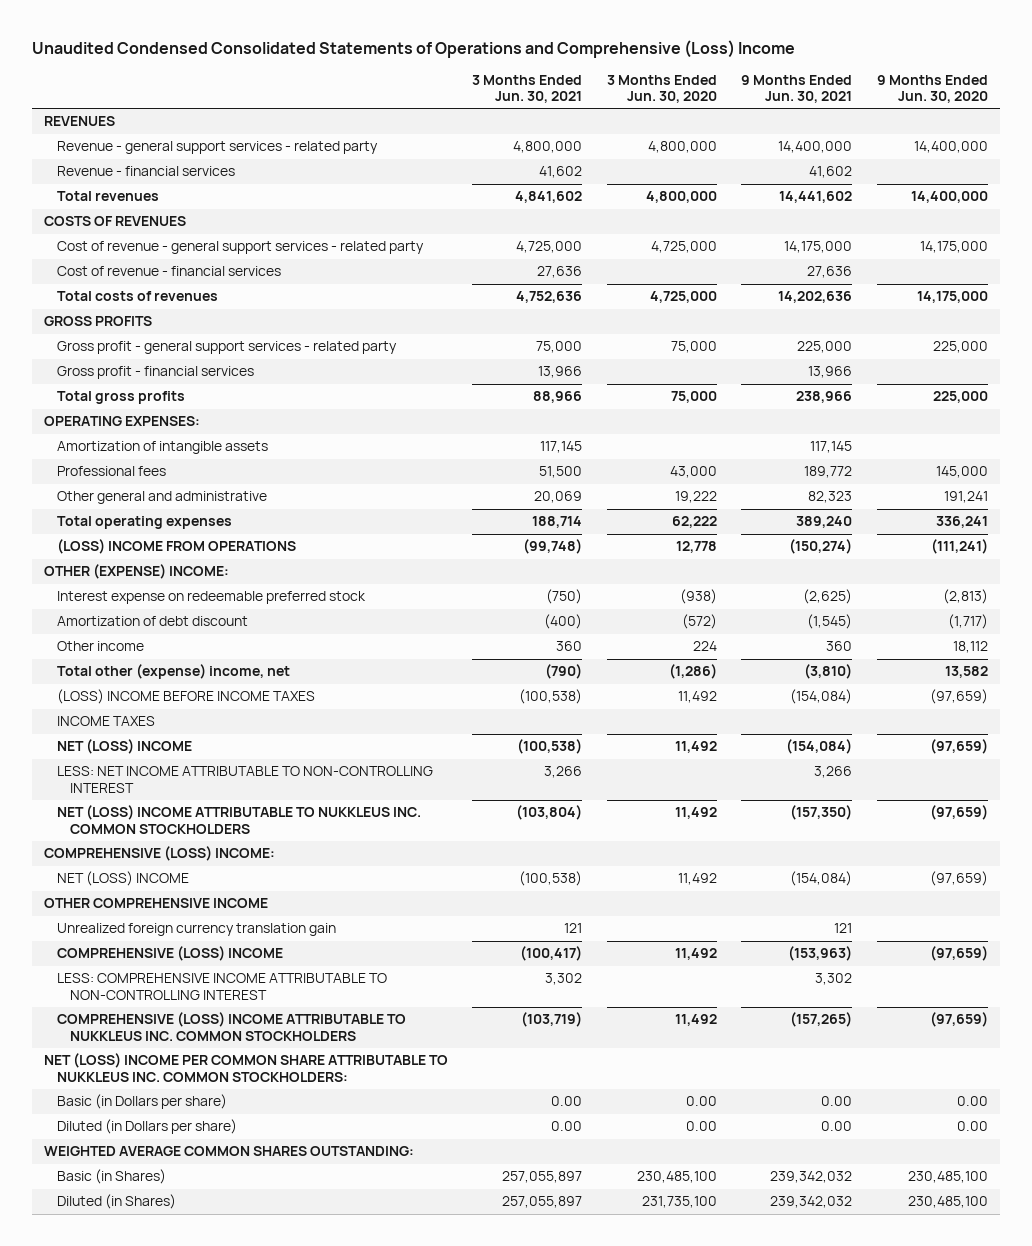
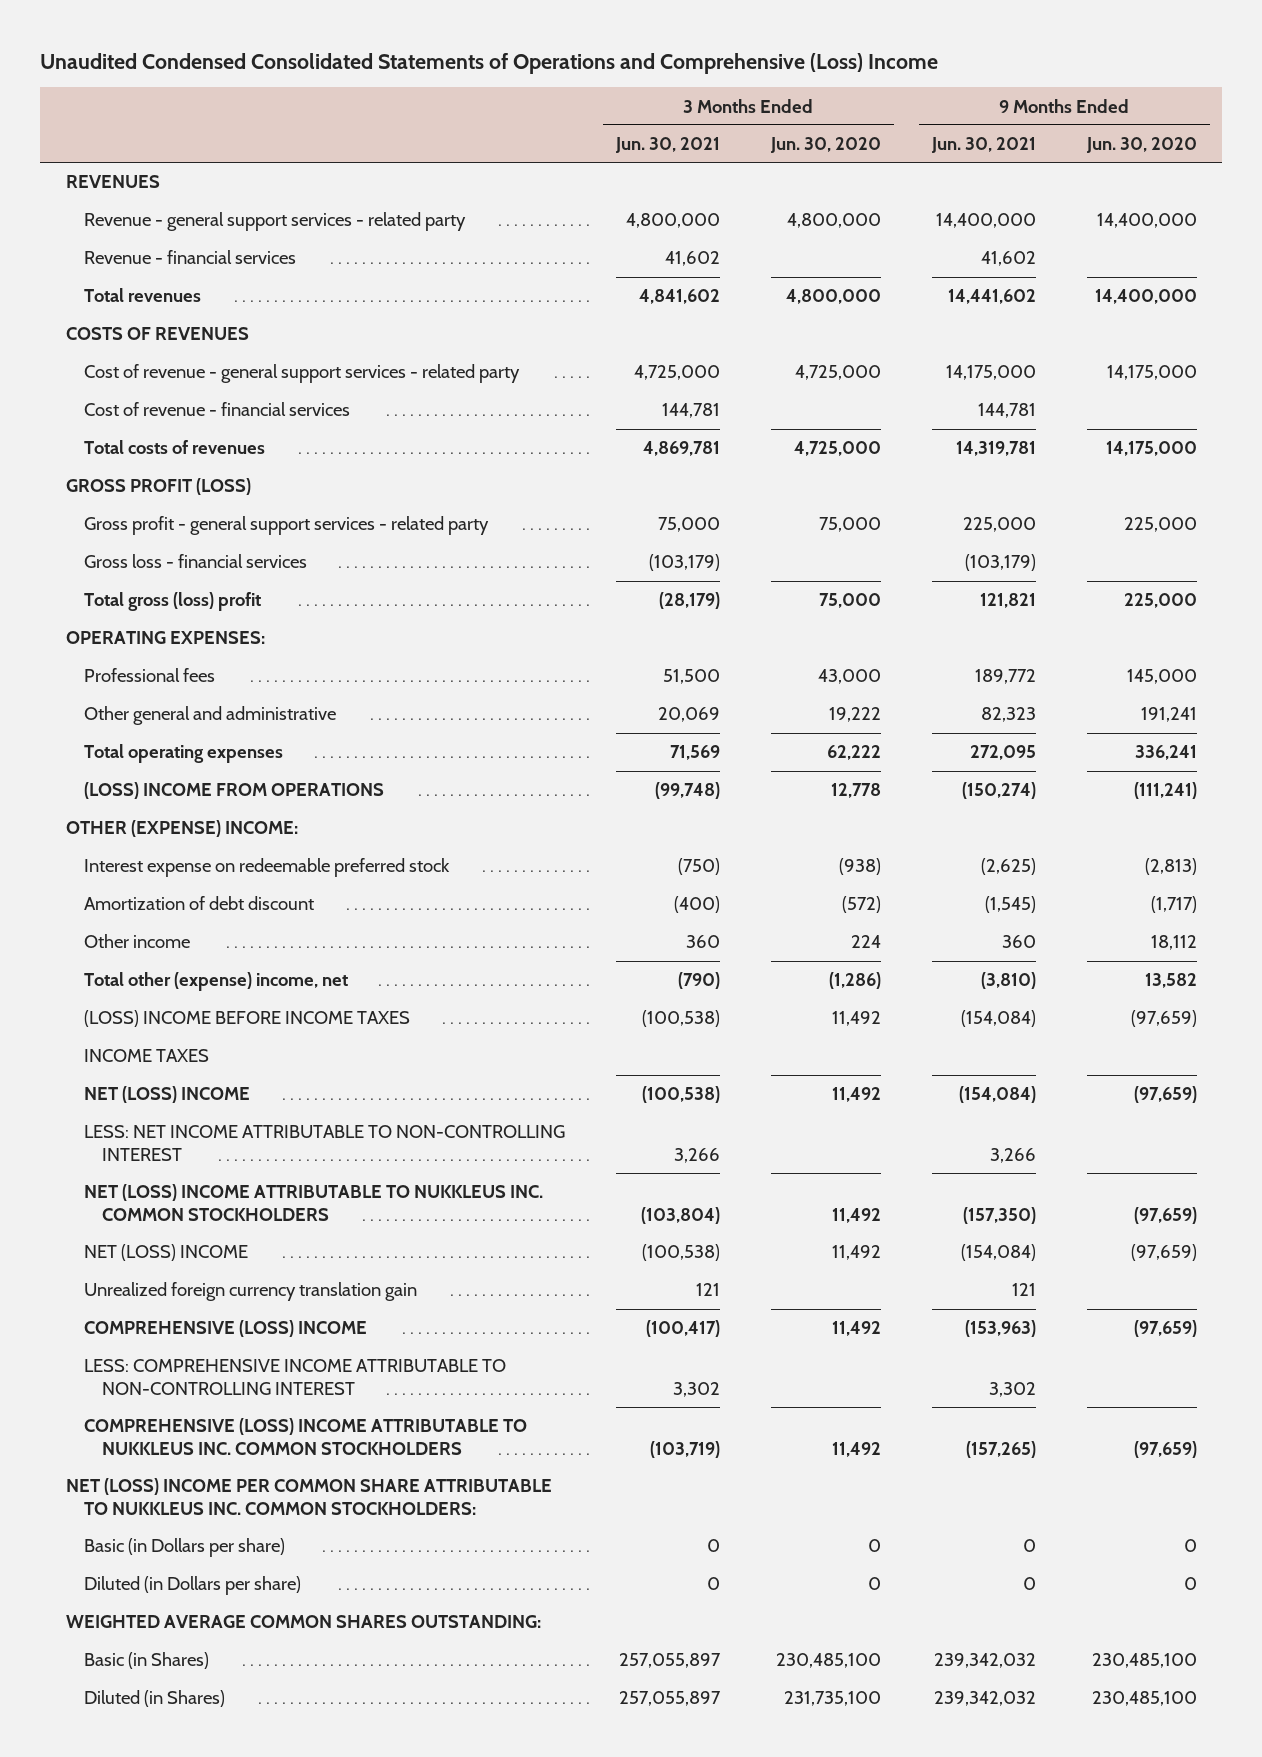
- Cost of revenue - financial services | 27,636 | | 27,636 |
- Total costs of revenues | 4,752,636 | 4,725,000 | 14,202,636 | 14,175,000
- GROSS PROFITS
+ Cost of revenue - financial services | 144,781 | | 144,781 |
+ Total costs of revenues | 4,869,781 | 4,725,000 | 14,319,781 | 14,175,000
+ GROSS PROFIT (LOSS)
- Gross profit - financial services | 13,966 | | 13,966 |
- Total gross profits | 88,966 | 75,000 | 238,966 | 225,000
+ Gross loss - financial services | (103,179) | | (103,179) |
+ Total gross (loss) profit | (28,179) | 75,000 | 121,821 | 225,000
- Amortization of intangible assets | 117,145 | | 117,145 |
- Total operating expenses | 188,714 | 62,222 | 389,240 | 336,241
+ Total operating expenses | 71,569 | 62,222 | 272,095 | 336,241
- COMPREHENSIVE (LOSS) INCOME:
- OTHER COMPREHENSIVE INCOME
- Basic (in Dollars per share) | 0.00 | 0.00 | 0.00 | 0.00
- Diluted (in Dollars per share) | 0.00 | 0.00 | 0.00 | 0.00
+ Basic (in Dollars per share) | 0 | 0 | 0 | 0
+ Diluted (in Dollars per share) | 0 | 0 | 0 | 0

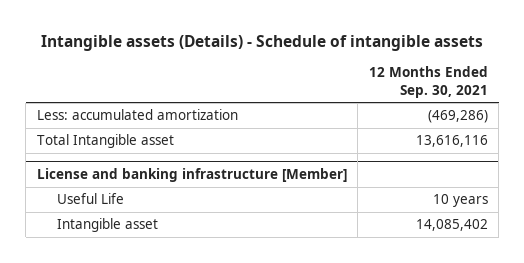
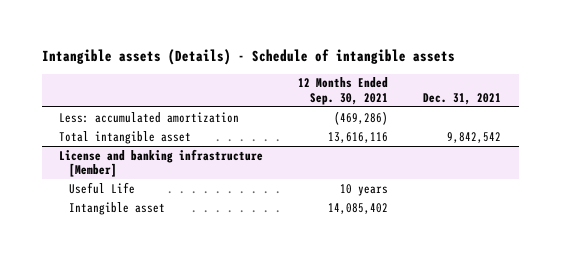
- | 12 Months Ended Sep. 30, 2021
+ | 12 Months Ended Sep. 30, 2021 | Dec. 31, 2021
- Total Intangible asset | 13,616,116
+ Total intangible asset | 13,616,116 | 9,842,542

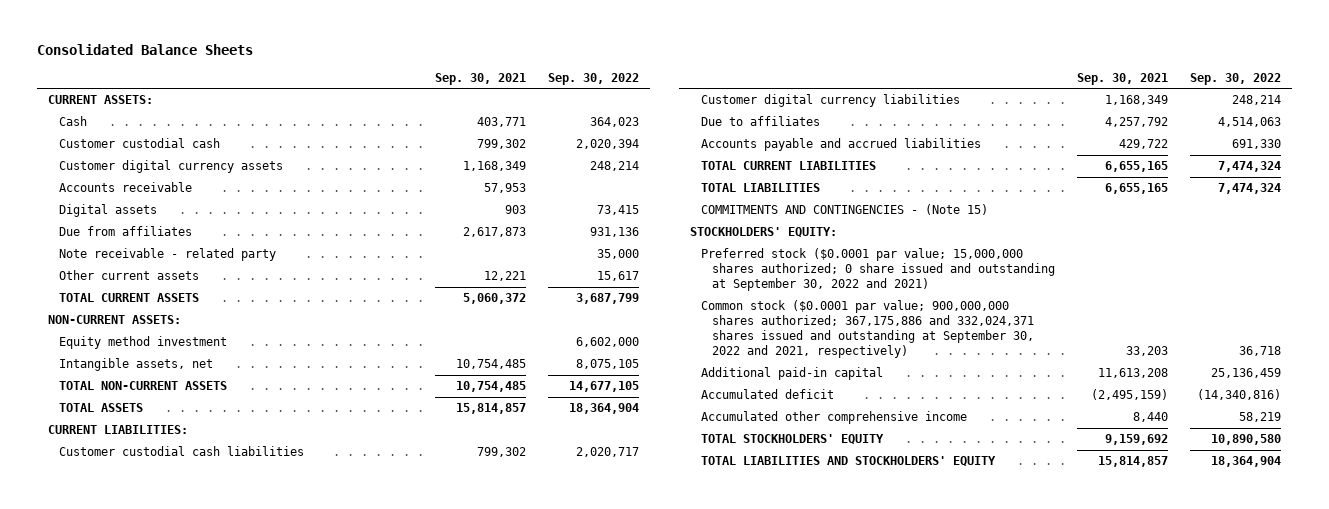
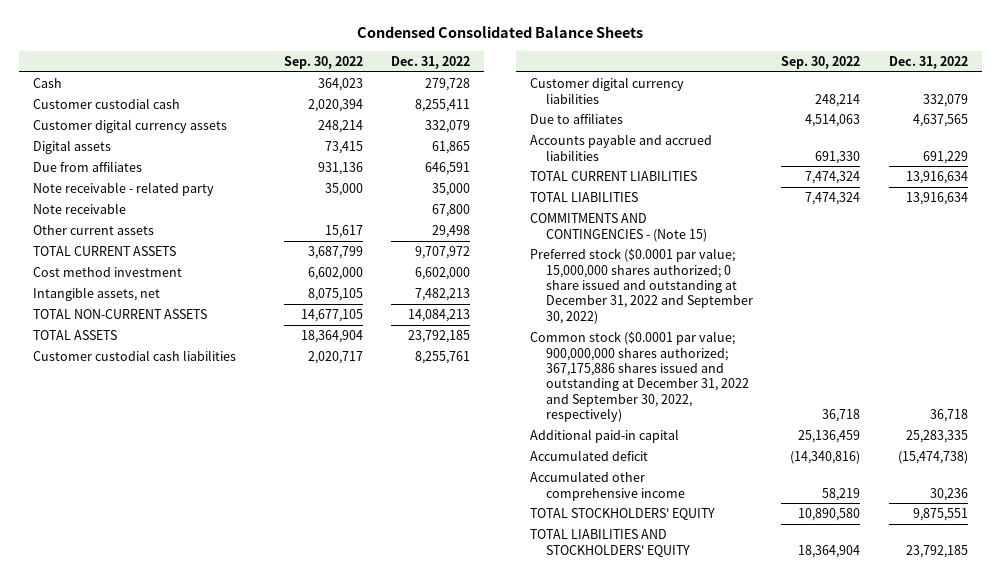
- Consolidated Balance Sheets
+ Condensed Consolidated Balance Sheets
- | Sep. 30, 2021 | Sep. 30, 2022
+ | Sep. 30, 2022 | Dec. 31, 2022
- CURRENT ASSETS:
- Accounts receivable | 57,953 |
+ Note receivable | | 67,800
- NON-CURRENT ASSETS:
- Equity method investment | | 6,602,000
+ Cost method investment | 6,602,000 | 6,602,000
- CURRENT LIABILITIES:
- STOCKHOLDERS' EQUITY:
- Preferred stock ($0.0001 par value; 15,000,000 shares authorized; 0 share issued and outstanding at September 30, 2022 and 2021)
- Common stock ($0.0001 par value; 900,000,000 shares authorized; 367,175,886 and 332,024,371 shares issued and outstanding at September 30, 2022 and 2021, respectively) | 33,203 | 36,718
+ Preferred stock ($0.0001 par value; 15,000,000 shares authorized; 0 share issued and outstanding at December 31, 2022 and September 30, 2022)
+ Common stock ($0.0001 par value; 900,000,000 shares authorized; 367,175,886 shares issued and outstanding at December 31, 2022 and September 30, 2022, respectively) | 36,718 | 36,718

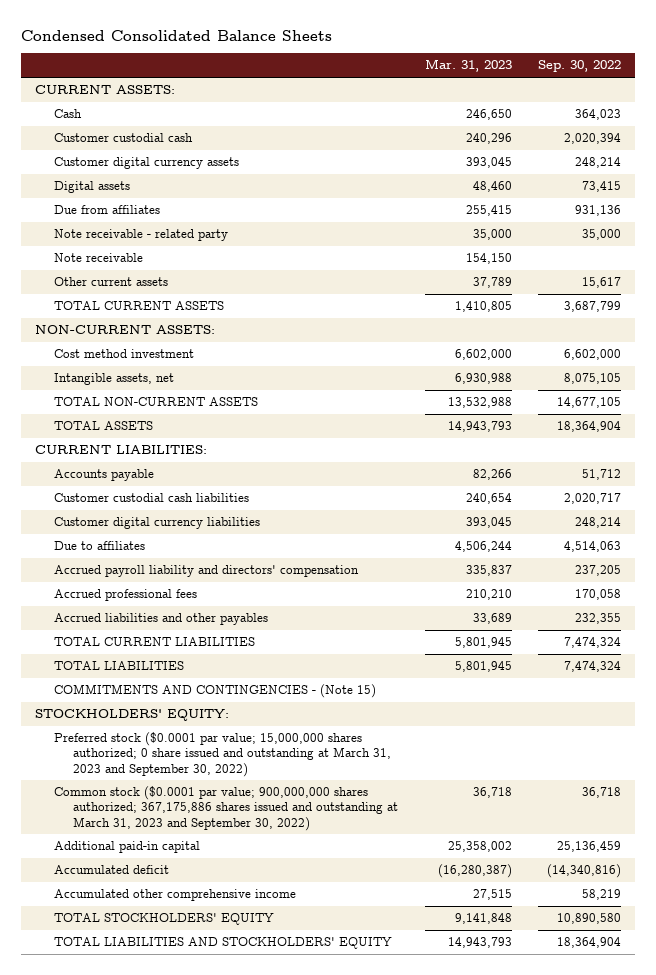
- | Sep. 30, 2022 | Dec. 31, 2022
+ | Mar. 31, 2023 | Sep. 30, 2022
+ CURRENT ASSETS:
+ NON-CURRENT ASSETS:
+ CURRENT LIABILITIES:
+ Accounts payable | 82,266 | 51,712
- Accounts payable and accrued liabilities | 691,330 | 691,229
+ Accrued payroll liability and directors' compensation | 335,837 | 237,205
+ Accrued professional fees | 210,210 | 170,058
+ Accrued liabilities and other payables | 33,689 | 232,355
- Preferred stock ($0.0001 par value; 15,000,000 shares authorized; 0 share issued and outstanding at December 31, 2022 and September 30, 2022)
- Common stock ($0.0001 par value; 900,000,000 shares authorized; 367,175,886 shares issued and outstanding at December 31, 2022 and September 30, 2022, respectively) | 36,718 | 36,718
+ STOCKHOLDERS' EQUITY:
+ Preferred stock ($0.0001 par value; 15,000,000 shares authorized; 0 share issued and outstanding at March 31, 2023 and September 30, 2022)
+ Common stock ($0.0001 par value; 900,000,000 shares authorized; 367,175,886 shares issued and outstanding at March 31, 2023 and September 30, 2022) | 36,718 | 36,718

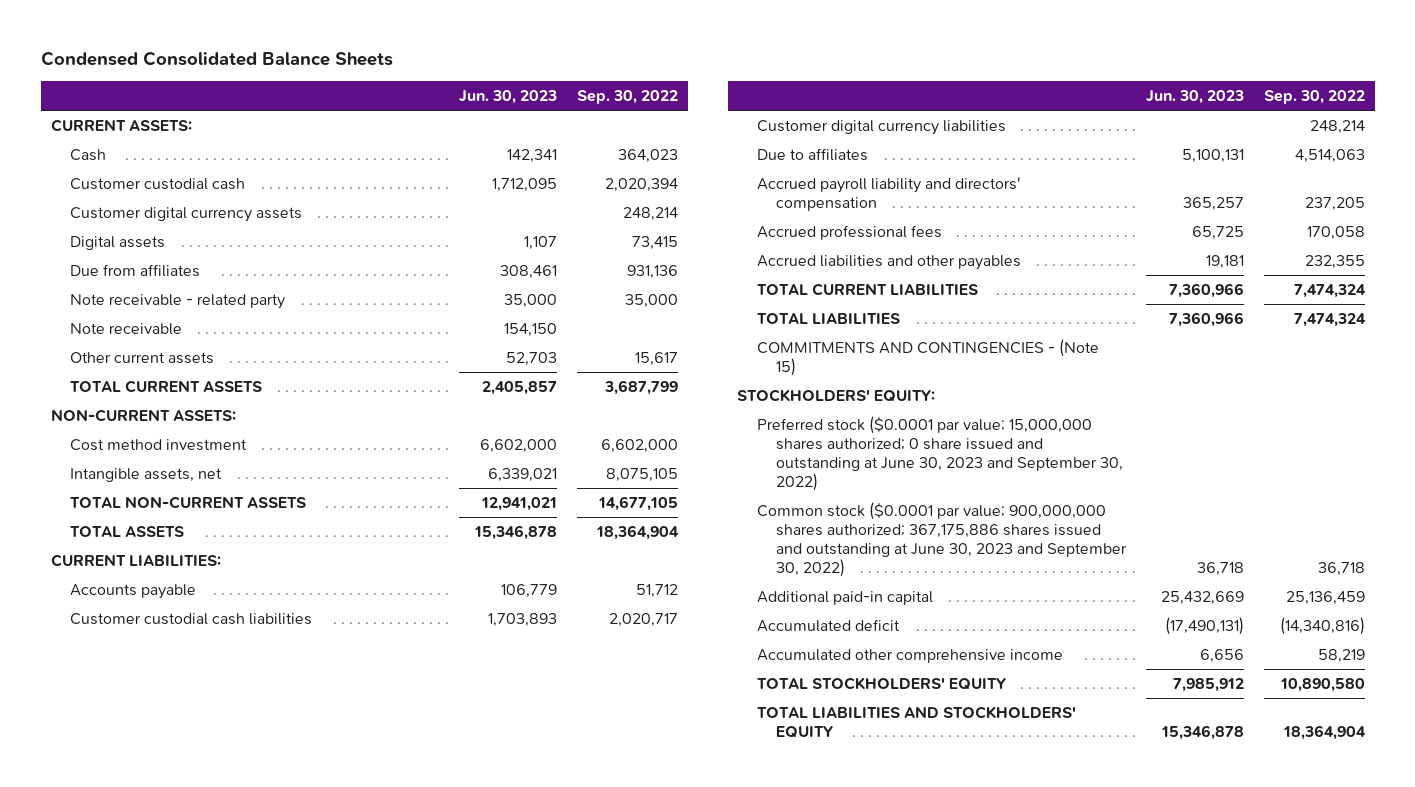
- | Mar. 31, 2023 | Sep. 30, 2022
+ | Jun. 30, 2023 | Sep. 30, 2022
- Preferred stock ($0.0001 par value; 15,000,000 shares authorized; 0 share issued and outstanding at March 31, 2023 and September 30, 2022)
- Common stock ($0.0001 par value; 900,000,000 shares authorized; 367,175,886 shares issued and outstanding at March 31, 2023 and September 30, 2022) | 36,718 | 36,718
+ Preferred stock ($0.0001 par value; 15,000,000 shares authorized; 0 share issued and outstanding at June 30, 2023 and September 30, 2022)
+ Common stock ($0.0001 par value; 900,000,000 shares authorized; 367,175,886 shares issued and outstanding at June 30, 2023 and September 30, 2022) | 36,718 | 36,718

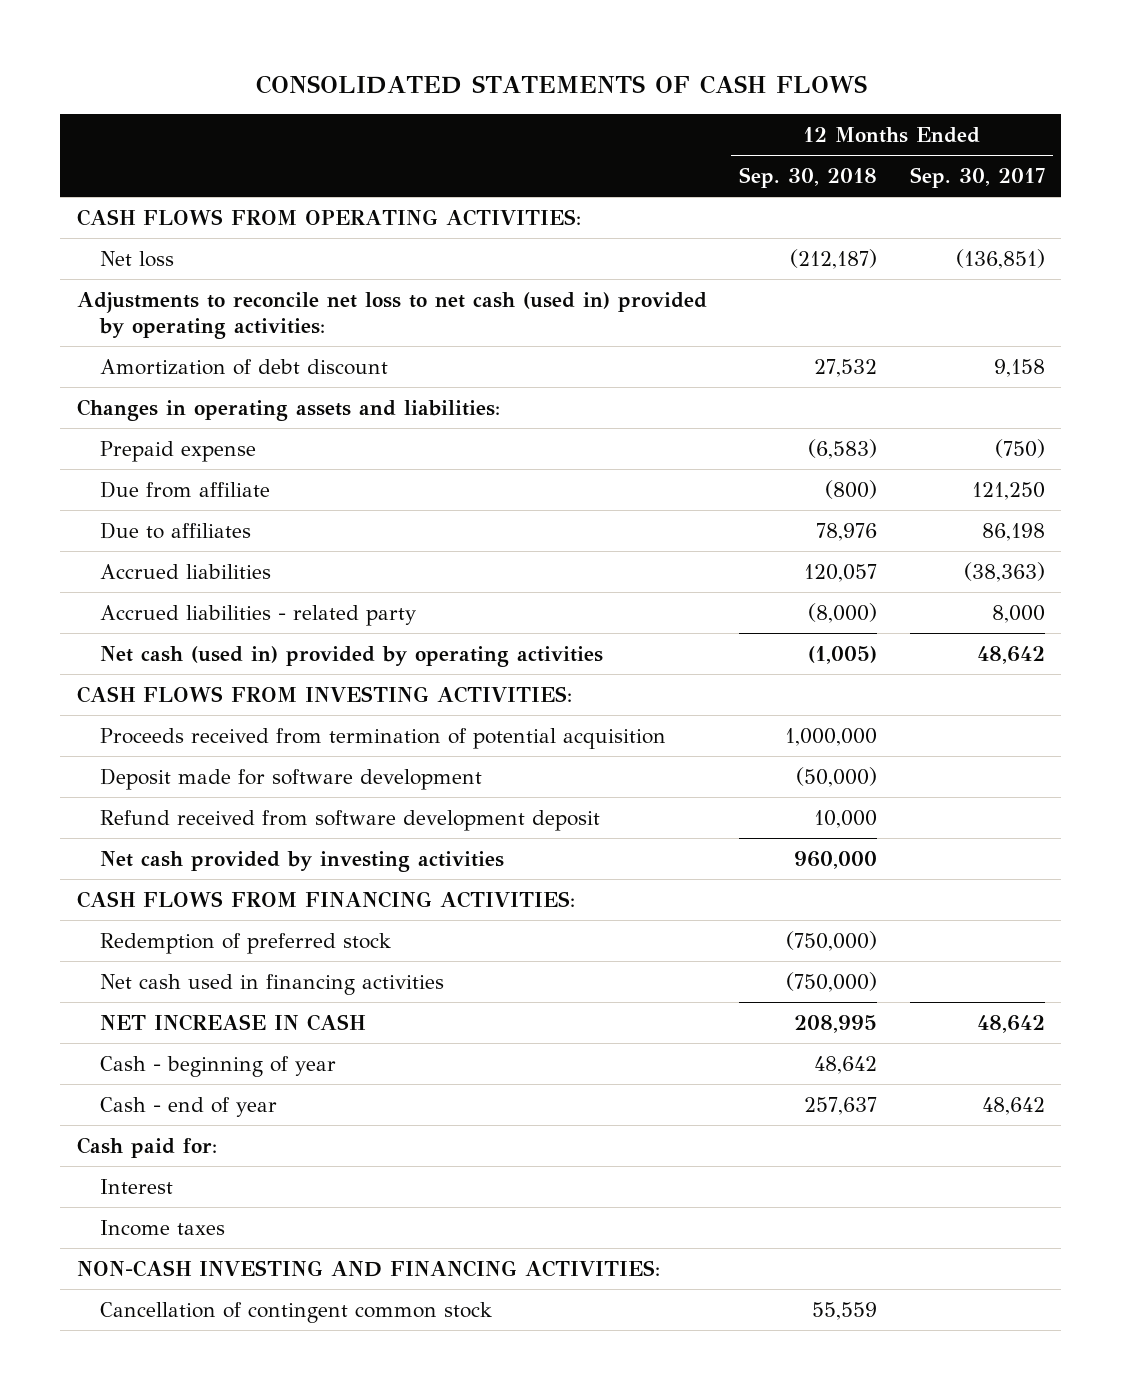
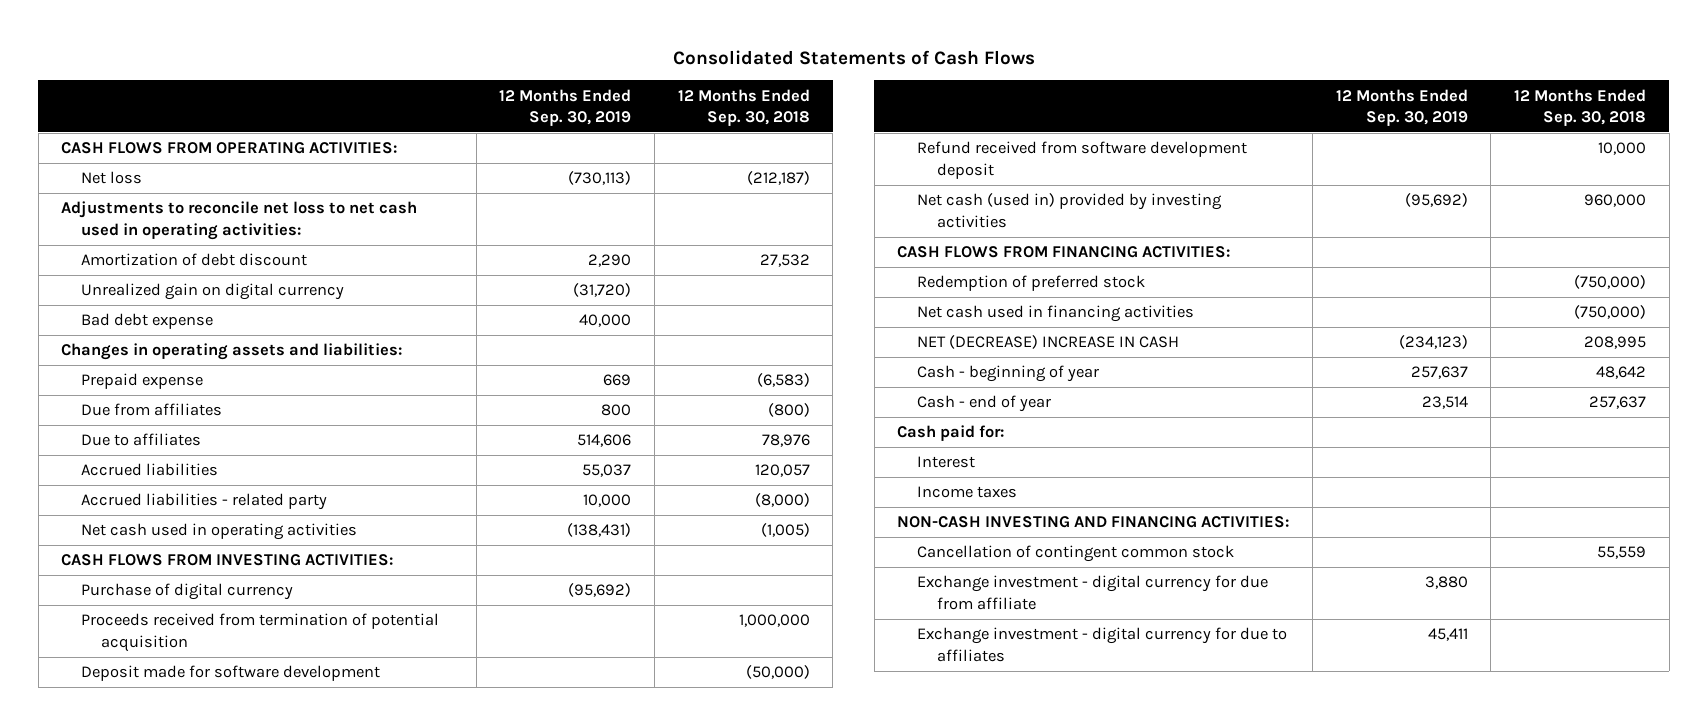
- CONSOLIDATED STATEMENTS OF CASH FLOWS
+ Consolidated Statements of Cash Flows
- | 12 Months Ended Sep. 30, 2018 | 12 Months Ended Sep. 30, 2017
+ | 12 Months Ended Sep. 30, 2019 | 12 Months Ended Sep. 30, 2018
- Adjustments to reconcile net loss to net cash (used in) provided by operating activities:
+ Adjustments to reconcile net loss to net cash used in operating activities:
+ Unrealized gain on digital currency | (31,720) |
+ Bad debt expense | 40,000 |
- Due from affiliate | (800) | 121,250
+ Due from affiliates | 800 | (800)
- Net cash (used in) provided by operating activities | (1,005) | 48,642
+ Net cash used in operating activities | (138,431) | (1,005)
+ Purchase of digital currency | (95,692) |
- Net cash provided by investing activities | 960,000 |
+ Net cash (used in) provided by investing activities | (95,692) | 960,000
- NET INCREASE IN CASH | 208,995 | 48,642
+ NET (DECREASE) INCREASE IN CASH | (234,123) | 208,995
+ Exchange investment - digital currency for due from affiliate | 3,880 |
+ Exchange investment - digital currency for due to affiliates | 45,411 |

